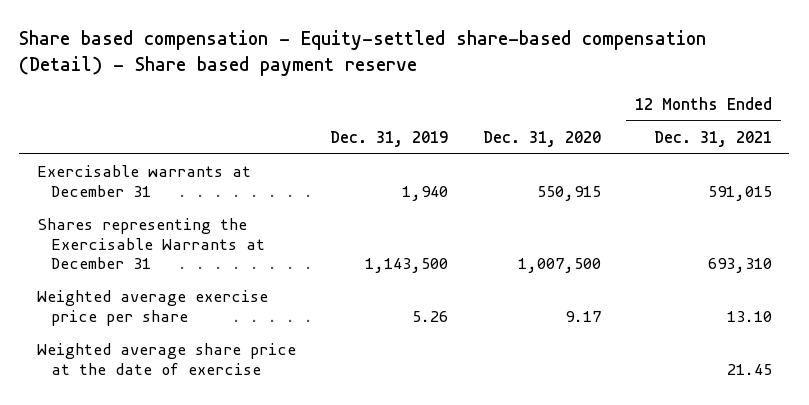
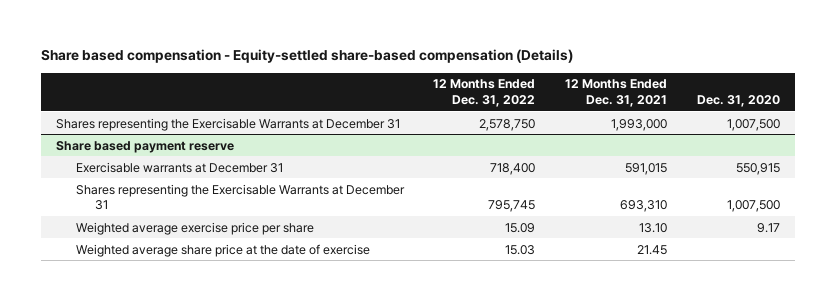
- Share based compensation - Equity-settled share-based compensation (Detail) - Share based payment reserve
+ Share based compensation - Equity-settled share-based compensation (Details)
- | Dec. 31, 2019 | Dec. 31, 2020 | 12 Months Ended Dec. 31, 2021
+ | 12 Months Ended Dec. 31, 2022 | 12 Months Ended Dec. 31, 2021 | Dec. 31, 2020
+ Shares representing the Exercisable Warrants at December 31 | 2,578,750 | 1,993,000 | 1,007,500
+ Share based payment reserve

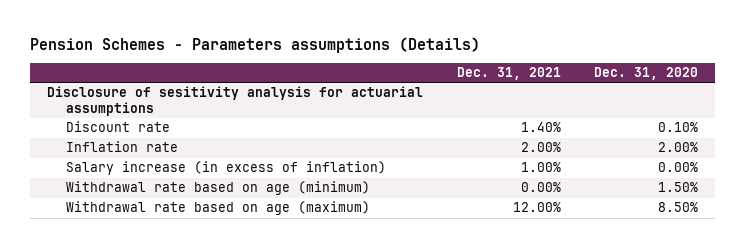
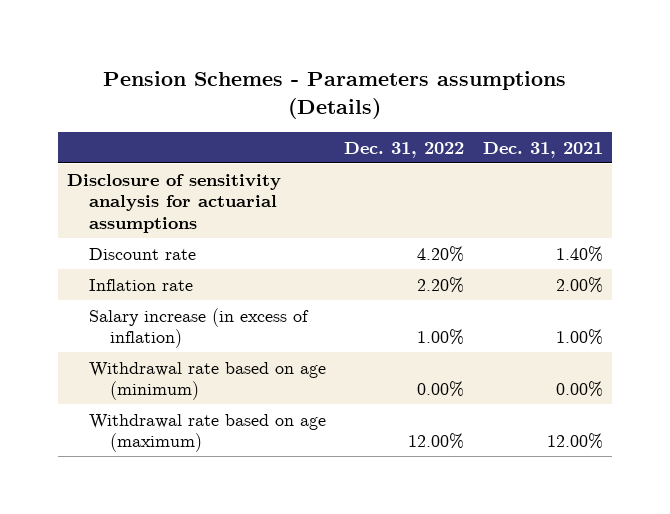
- | Dec. 31, 2021 | Dec. 31, 2020
+ | Dec. 31, 2022 | Dec. 31, 2021
- Disclosure of sesitivity analysis for actuarial assumptions
+ Disclosure of sensitivity analysis for actuarial assumptions

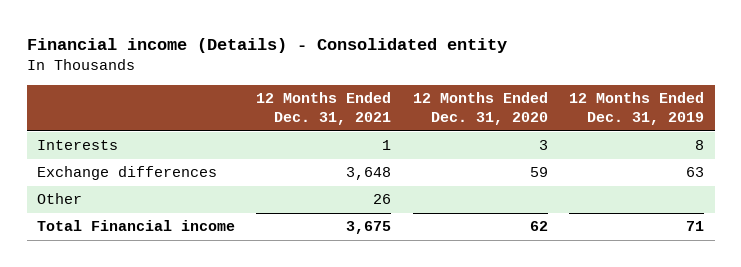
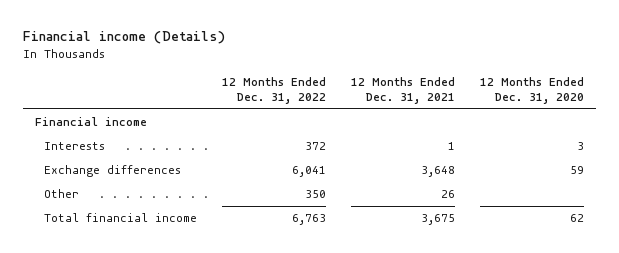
- Financial income (Details) - Consolidated entity
+ Financial income (Details)
- | 12 Months Ended Dec. 31, 2021 | 12 Months Ended Dec. 31, 2020 | 12 Months Ended Dec. 31, 2019
+ | 12 Months Ended Dec. 31, 2022 | 12 Months Ended Dec. 31, 2021 | 12 Months Ended Dec. 31, 2020
+ Financial income
- Total Financial income | 3,675 | 62 | 71
+ Total financial income | 6,763 | 3,675 | 62

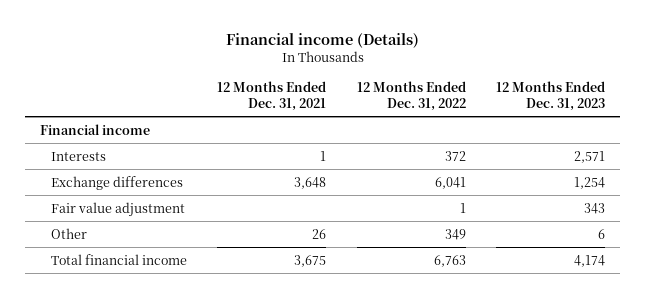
- | 12 Months Ended Dec. 31, 2022 | 12 Months Ended Dec. 31, 2021 | 12 Months Ended Dec. 31, 2020
+ | 12 Months Ended Dec. 31, 2021 | 12 Months Ended Dec. 31, 2022 | 12 Months Ended Dec. 31, 2023
- Other | 350 | 26 |
+ Fair value adjustment | | 1 | 343
+ Other | 26 | 349 | 6

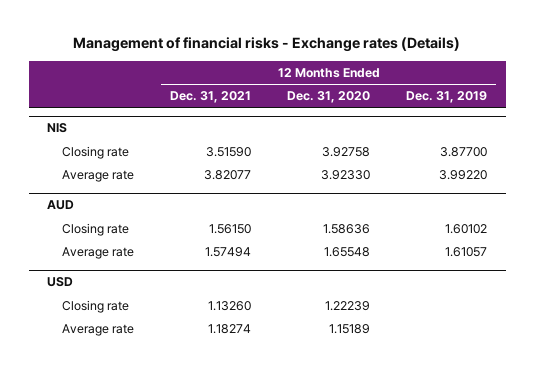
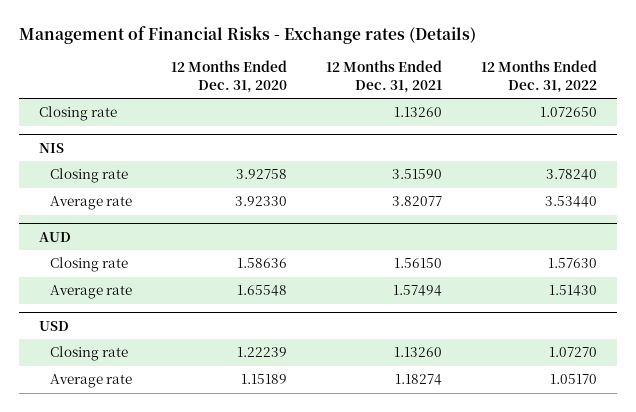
- Management of financial risks - Exchange rates (Details)
+ Management of Financial Risks - Exchange rates (Details)
- | 12 Months Ended Dec. 31, 2021 | 12 Months Ended Dec. 31, 2020 | 12 Months Ended Dec. 31, 2019
+ | 12 Months Ended Dec. 31, 2020 | 12 Months Ended Dec. 31, 2021 | 12 Months Ended Dec. 31, 2022
+ Closing rate | | 1.13260 | 1.072650

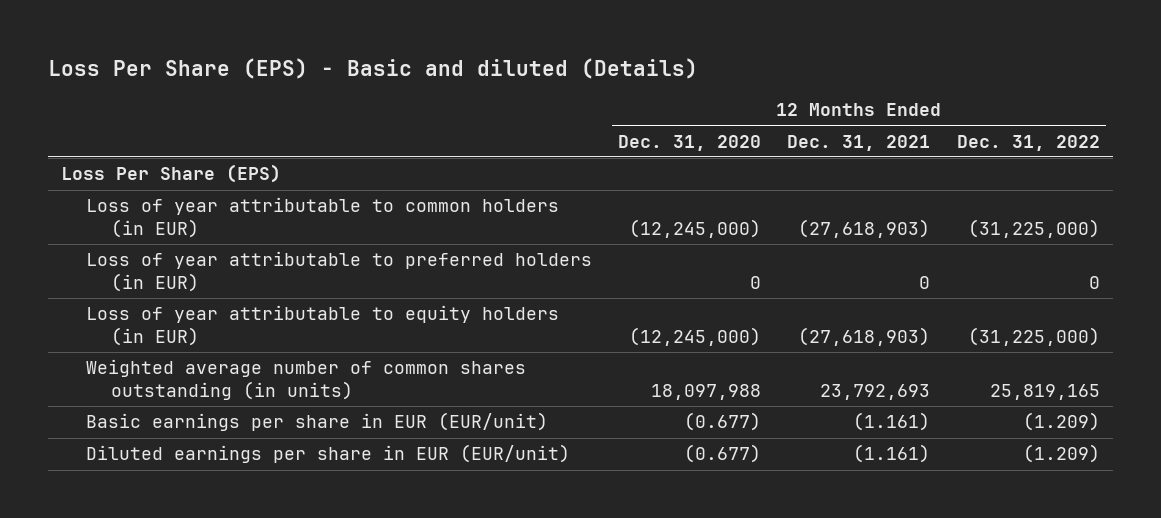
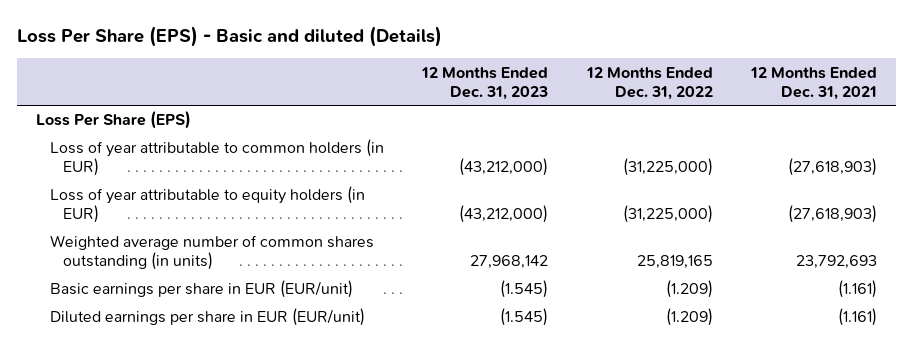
- | 12 Months Ended Dec. 31, 2020 | 12 Months Ended Dec. 31, 2021 | 12 Months Ended Dec. 31, 2022
+ | 12 Months Ended Dec. 31, 2023 | 12 Months Ended Dec. 31, 2022 | 12 Months Ended Dec. 31, 2021
- Loss of year attributable to preferred holders (in EUR) | 0 | 0 | 0

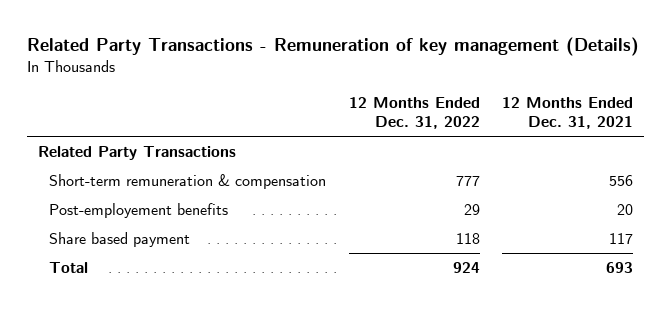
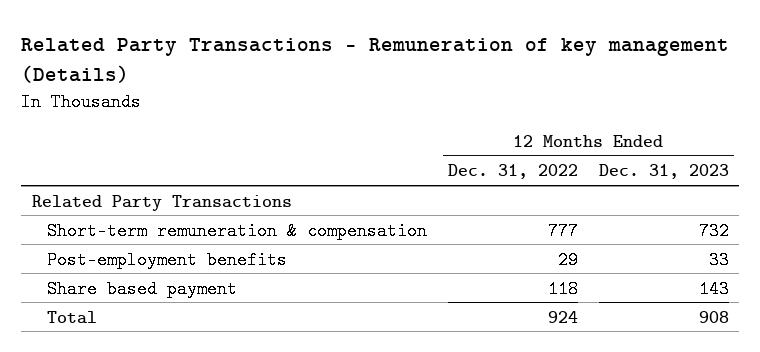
- | 12 Months Ended Dec. 31, 2022 | 12 Months Ended Dec. 31, 2021
+ | 12 Months Ended Dec. 31, 2022 | 12 Months Ended Dec. 31, 2023
- Post-employement benefits | 29 | 20
+ Post-employment benefits | 29 | 33

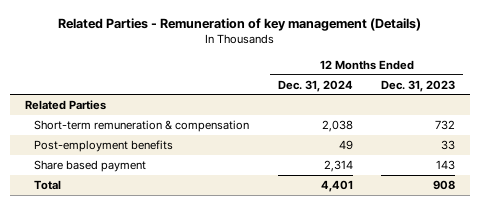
- Related Party Transactions - Remuneration of key management (Details)
+ Related Parties - Remuneration of key management (Details)
- | 12 Months Ended Dec. 31, 2022 | 12 Months Ended Dec. 31, 2023
+ | 12 Months Ended Dec. 31, 2024 | 12 Months Ended Dec. 31, 2023
- Related Party Transactions
+ Related Parties

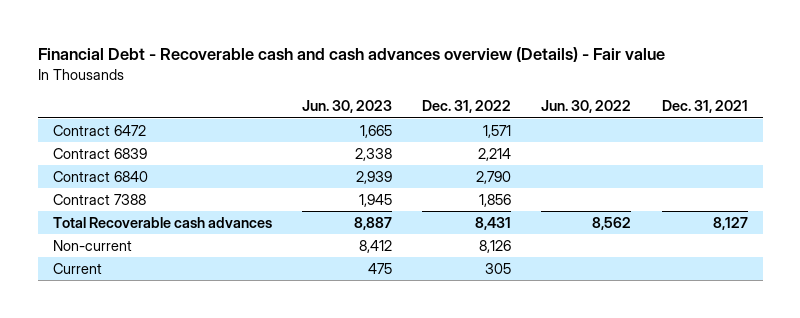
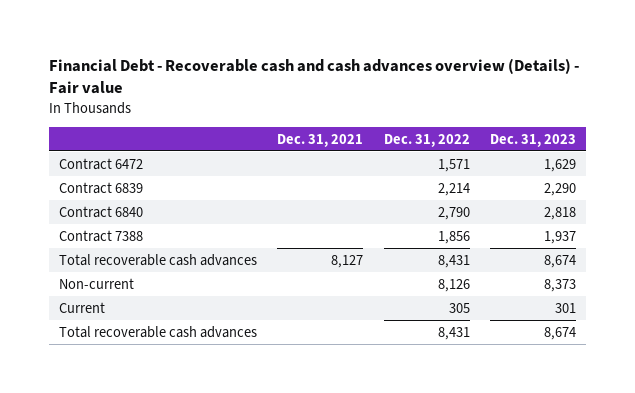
- | Jun. 30, 2023 | Dec. 31, 2022 | Jun. 30, 2022 | Dec. 31, 2021
+ | Dec. 31, 2021 | Dec. 31, 2022 | Dec. 31, 2023
- Total Recoverable cash advances | 8,887 | 8,431 | 8,562 | 8,127
+ Total recoverable cash advances | 8,127 | 8,431 | 8,674
+ Total recoverable cash advances | | 8,431 | 8,674

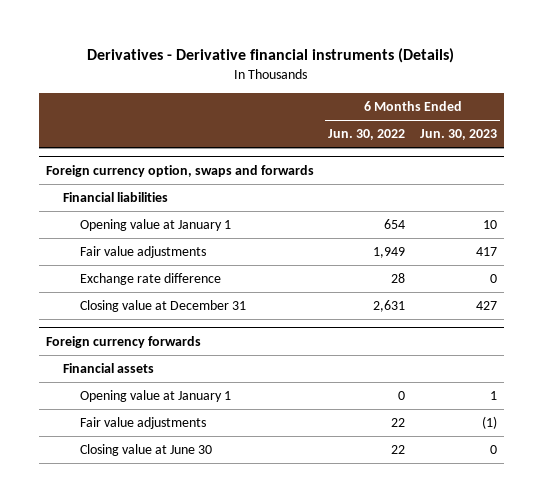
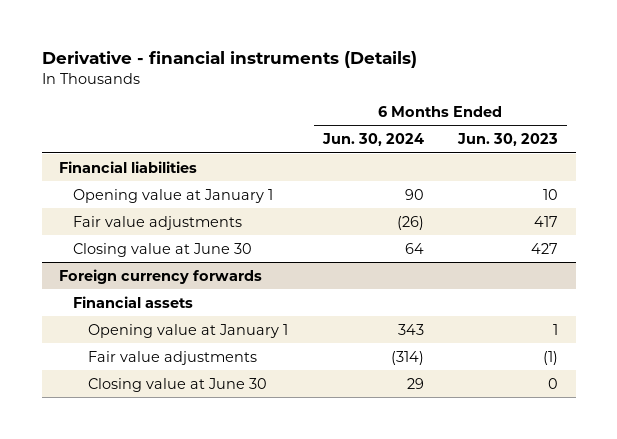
- Derivatives - Derivative financial instruments (Details)
+ Derivative - financial instruments (Details)
- | 6 Months Ended Jun. 30, 2022 | 6 Months Ended Jun. 30, 2023
+ | 6 Months Ended Jun. 30, 2024 | 6 Months Ended Jun. 30, 2023
- Foreign currency option, swaps and forwards
- Exchange rate difference | 28 | 0
- Closing value at December 31 | 2,631 | 427
+ Closing value at June 30 | 64 | 427

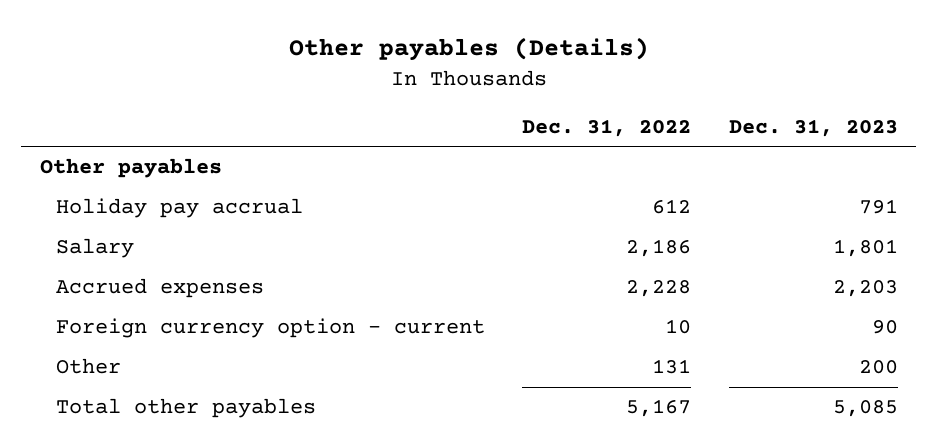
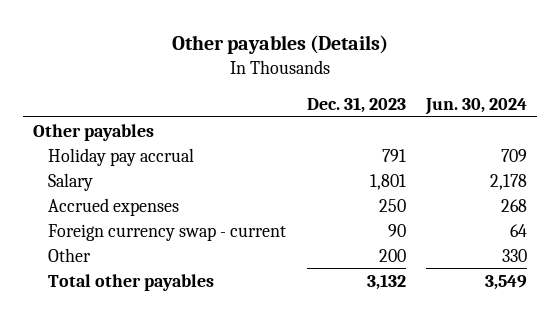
- | Dec. 31, 2022 | Dec. 31, 2023
+ | Dec. 31, 2023 | Jun. 30, 2024
- Accrued expenses | 2,228 | 2,203
- Foreign currency option - current | 10 | 90
+ Accrued expenses | 250 | 268
+ Foreign currency swap - current | 90 | 64
- Total other payables | 5,167 | 5,085
+ Total other payables | 3,132 | 3,549

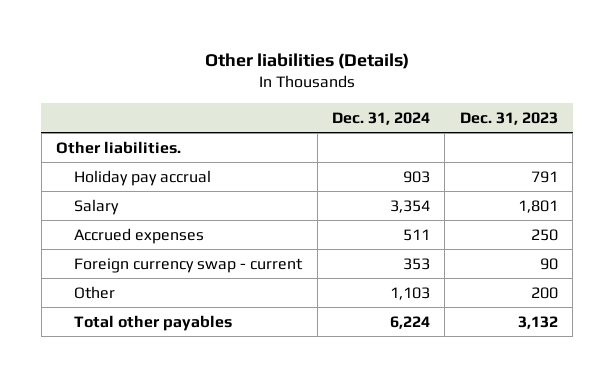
- Other payables (Details)
+ Other liabilities (Details)
- | Dec. 31, 2023 | Jun. 30, 2024
+ | Dec. 31, 2024 | Dec. 31, 2023
- Other payables
+ Other liabilities.

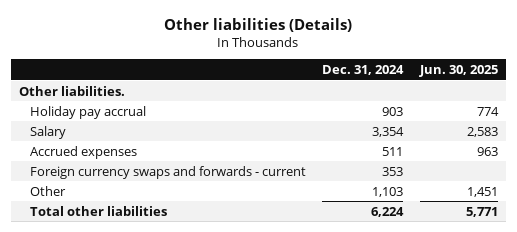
- | Dec. 31, 2024 | Dec. 31, 2023
+ | Dec. 31, 2024 | Jun. 30, 2025
- Foreign currency swap - current | 353 | 90
+ Foreign currency swaps and forwards - current | 353 |
- Total other payables | 6,224 | 3,132
+ Total other liabilities | 6,224 | 5,771

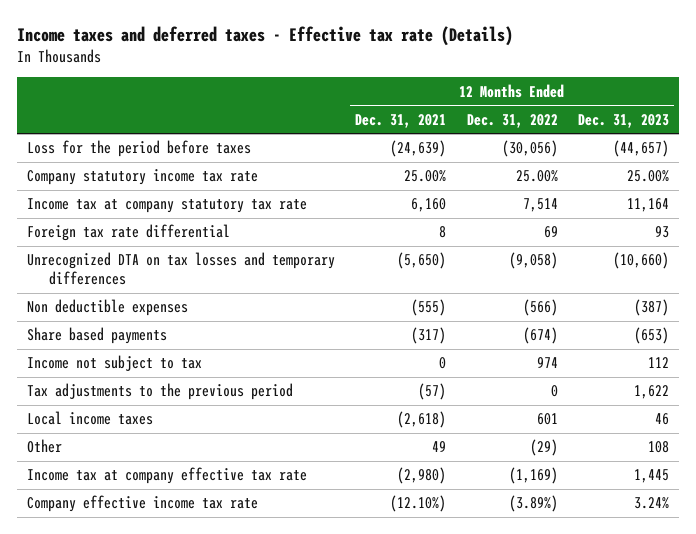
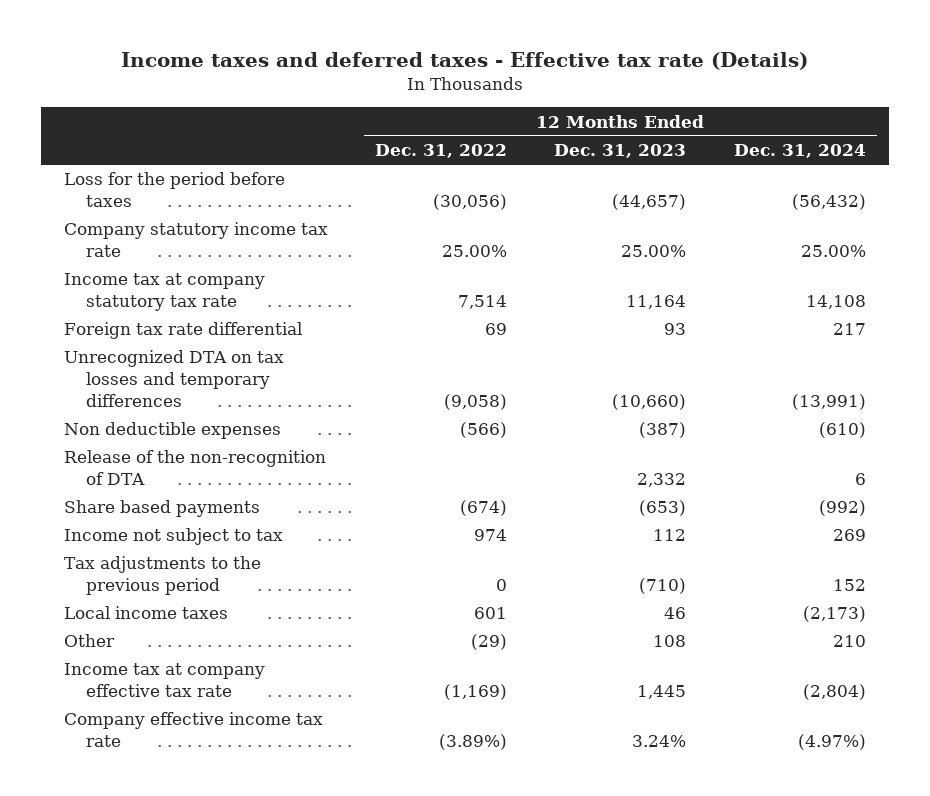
- | 12 Months Ended Dec. 31, 2021 | 12 Months Ended Dec. 31, 2022 | 12 Months Ended Dec. 31, 2023
+ | 12 Months Ended Dec. 31, 2022 | 12 Months Ended Dec. 31, 2023 | 12 Months Ended Dec. 31, 2024
+ Release of the non-recognition of DTA | | 2,332 | 6
- Tax adjustments to the previous period | (57) | 0 | 1,622
+ Tax adjustments to the previous period | 0 | (710) | 152

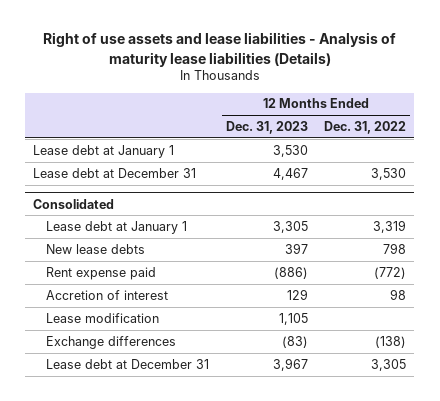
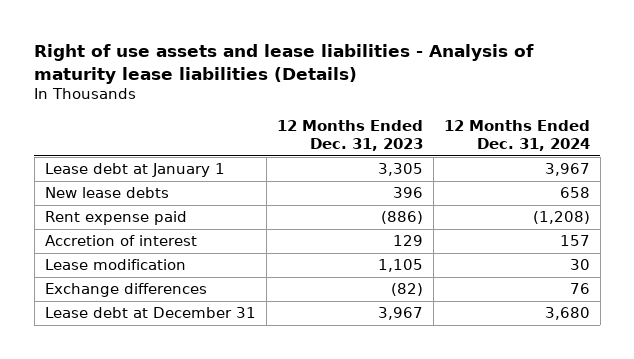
- | 12 Months Ended Dec. 31, 2023 | 12 Months Ended Dec. 31, 2022
+ | 12 Months Ended Dec. 31, 2023 | 12 Months Ended Dec. 31, 2024
- Lease debt at January 1 | 3,530 |
- Lease debt at December 31 | 4,467 | 3,530
- Consolidated
- New lease debts | 397 | 798
+ New lease debts | 396 | 658
- Exchange differences | (83) | (138)
+ Exchange differences | (82) | 76

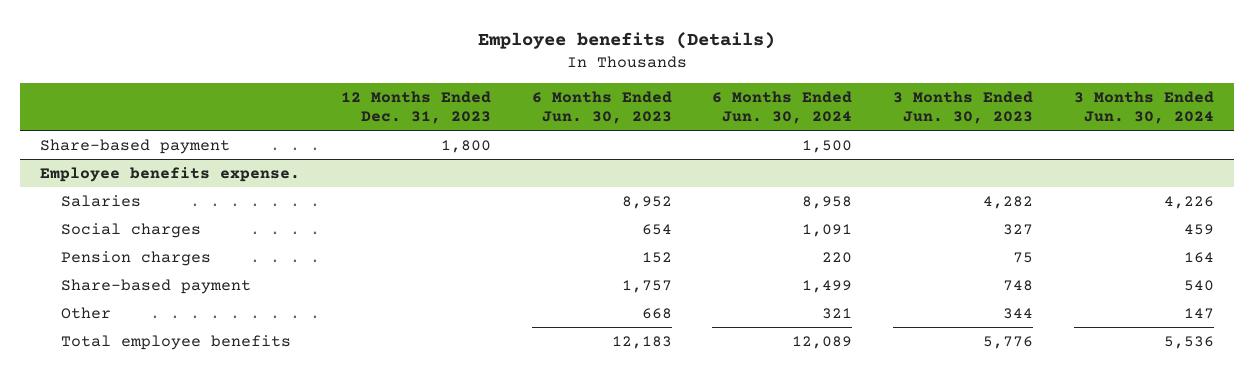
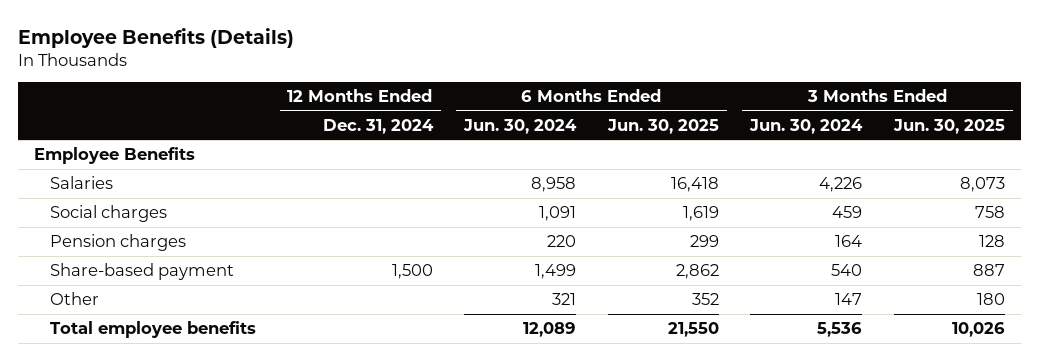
- Employee benefits (Details)
+ Employee Benefits (Details)
- | 12 Months Ended Dec. 31, 2023 | 6 Months Ended Jun. 30, 2023 | 6 Months Ended Jun. 30, 2024 | 3 Months Ended Jun. 30, 2023 | 3 Months Ended Jun. 30, 2024
+ | 12 Months Ended Dec. 31, 2024 | 6 Months Ended Jun. 30, 2024 | 6 Months Ended Jun. 30, 2025 | 3 Months Ended Jun. 30, 2024 | 3 Months Ended Jun. 30, 2025
- Share-based payment | 1,800 | | 1,500 | |
- Employee benefits expense.
+ Employee Benefits

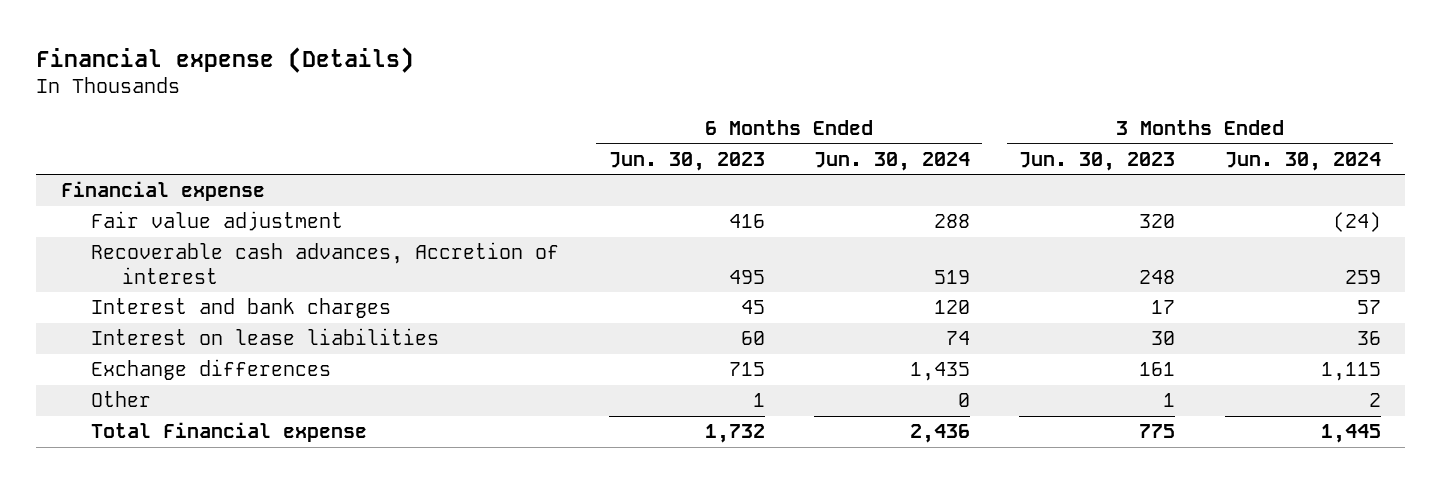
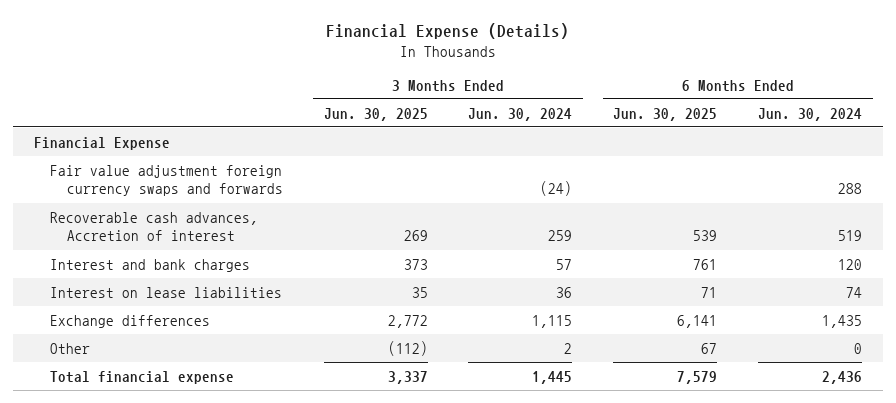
- Financial expense (Details)
+ Financial Expense (Details)
- | 6 Months Ended Jun. 30, 2023 | 6 Months Ended Jun. 30, 2024 | 3 Months Ended Jun. 30, 2023 | 3 Months Ended Jun. 30, 2024
+ | 3 Months Ended Jun. 30, 2025 | 3 Months Ended Jun. 30, 2024 | 6 Months Ended Jun. 30, 2025 | 6 Months Ended Jun. 30, 2024
- Financial expense
- Fair value adjustment | 416 | 288 | 320 | (24)
+ Financial Expense
+ Fair value adjustment foreign currency swaps and forwards | | (24) | | 288
- Total Financial expense | 1,732 | 2,436 | 775 | 1,445
+ Total financial expense | 3,337 | 1,445 | 7,579 | 2,436

